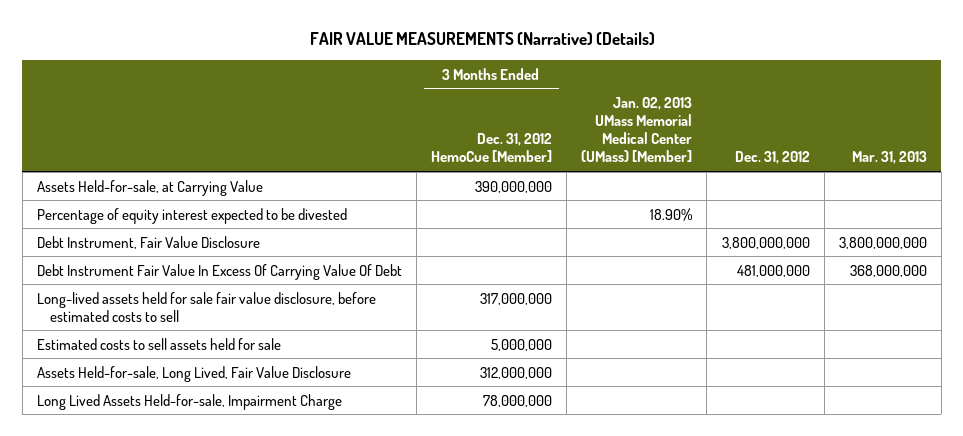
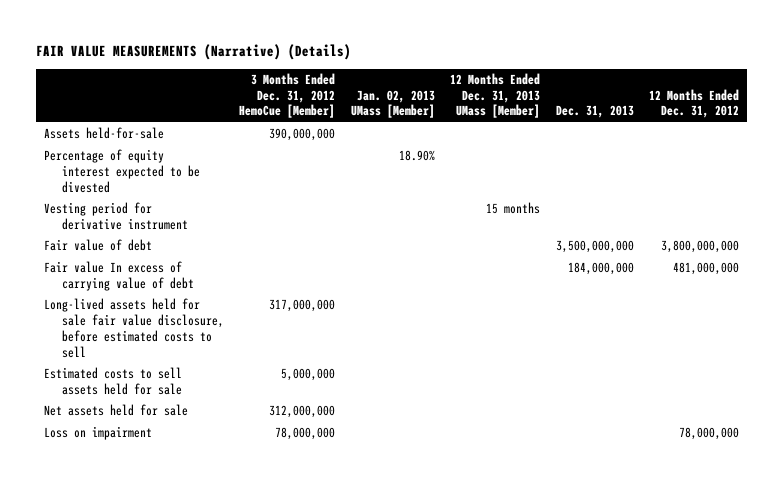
- | 3 Months Ended Dec. 31, 2012 HemoCue [Member] | Jan. 02, 2013 UMass Memorial Medical Center (UMass) [Member] | Dec. 31, 2012 | Mar. 31, 2013
+ | 3 Months Ended Dec. 31, 2012 HemoCue [Member] | Jan. 02, 2013 UMass [Member] | 12 Months Ended Dec. 31, 2013 UMass [Member] | Dec. 31, 2013 | 12 Months Ended Dec. 31, 2012
- Assets Held-for-sale, at Carrying Value | 390,000,000 | | |
+ Assets held-for-sale | 390,000,000 | | | |
- Debt Instrument, Fair Value Disclosure | | | 3,800,000,000 | 3,800,000,000
- Debt Instrument Fair Value In Excess Of Carrying Value Of Debt | | | 481,000,000 | 368,000,000
+ Vesting period for derivative instrument | | | 15 months | |
+ Fair value of debt | | | | 3,500,000,000 | 3,800,000,000
+ Fair value In excess of carrying value of debt | | | | 184,000,000 | 481,000,000
- Assets Held-for-sale, Long Lived, Fair Value Disclosure | 312,000,000 | | |
- Long Lived Assets Held-for-sale, Impairment Charge | 78,000,000 | | |
+ Net assets held for sale | 312,000,000 | | | |
+ Loss on impairment | 78,000,000 | | | | 78,000,000

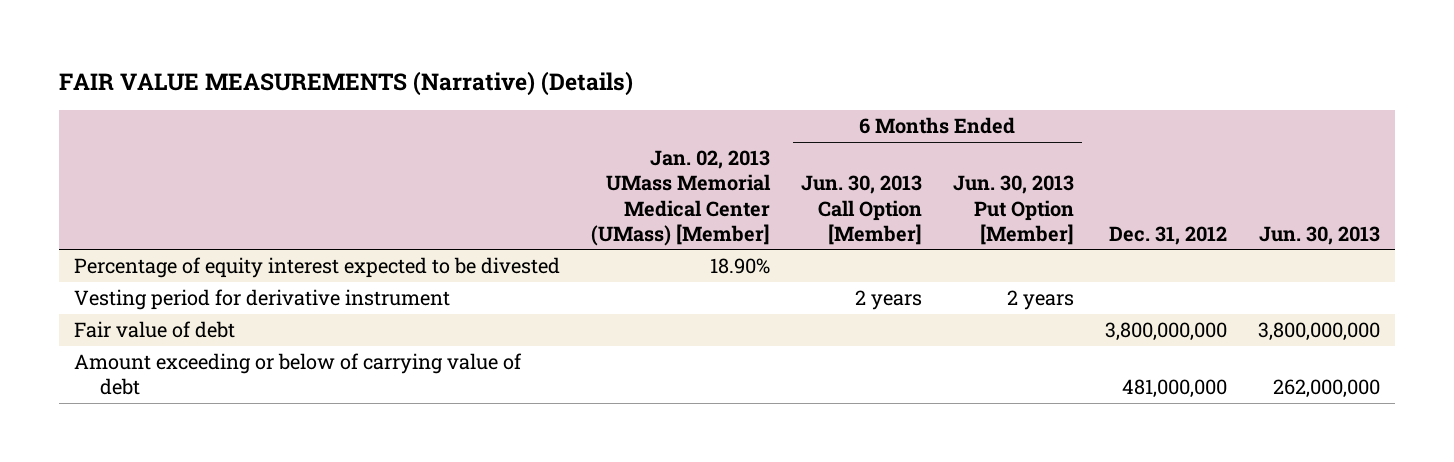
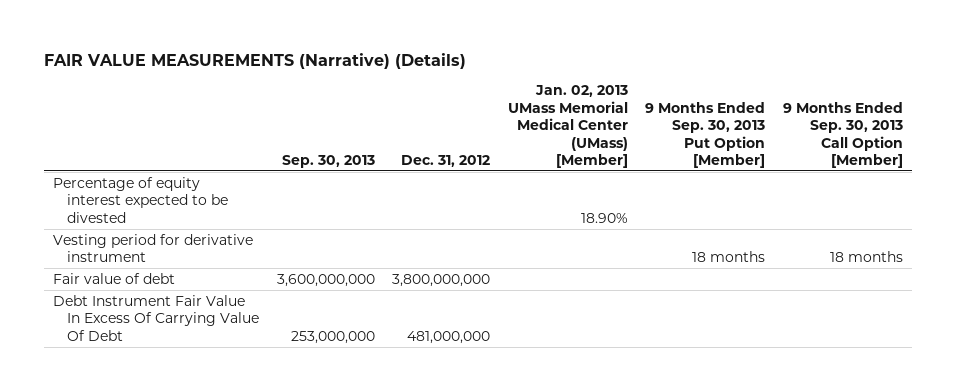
- | Jan. 02, 2013 UMass Memorial Medical Center (UMass) [Member] | 6 Months Ended Jun. 30, 2013 Call Option [Member] | 6 Months Ended Jun. 30, 2013 Put Option [Member] | Dec. 31, 2012 | Jun. 30, 2013
+ | Sep. 30, 2013 | Dec. 31, 2012 | Jan. 02, 2013 UMass Memorial Medical Center (UMass) [Member] | 9 Months Ended Sep. 30, 2013 Put Option [Member] | 9 Months Ended Sep. 30, 2013 Call Option [Member]
- Amount exceeding or below of carrying value of debt | | | | 481,000,000 | 262,000,000
+ Debt Instrument Fair Value In Excess Of Carrying Value Of Debt | 253,000,000 | 481,000,000 | | |

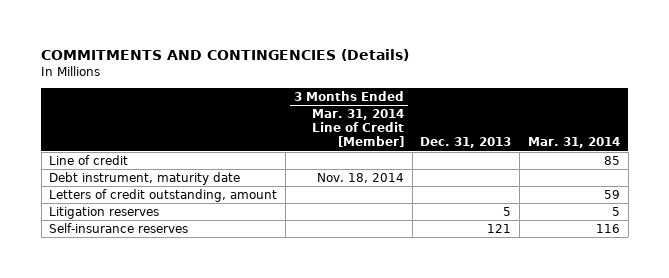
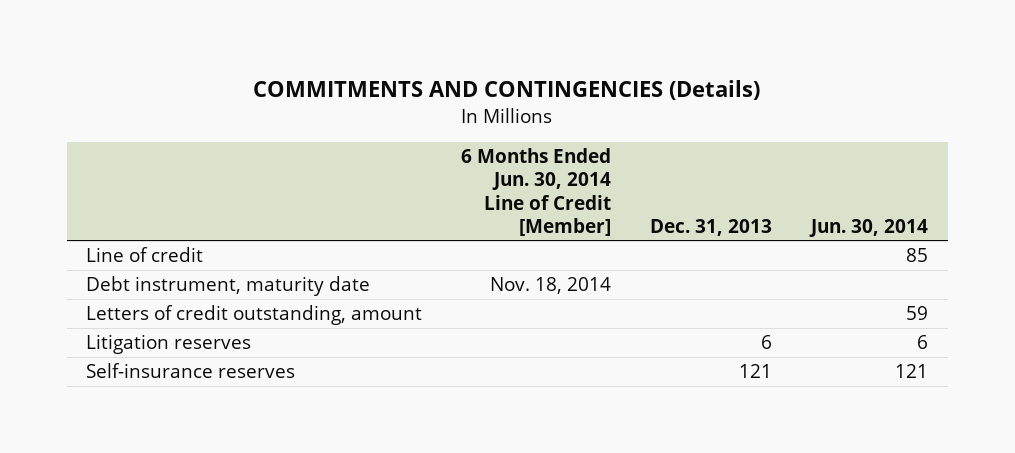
- | 3 Months Ended Mar. 31, 2014 Line of Credit [Member] | Dec. 31, 2013 | Mar. 31, 2014
+ | 6 Months Ended Jun. 30, 2014 Line of Credit [Member] | Dec. 31, 2013 | Jun. 30, 2014
- Litigation reserves | | 5 | 5
+ Litigation reserves | | 6 | 6

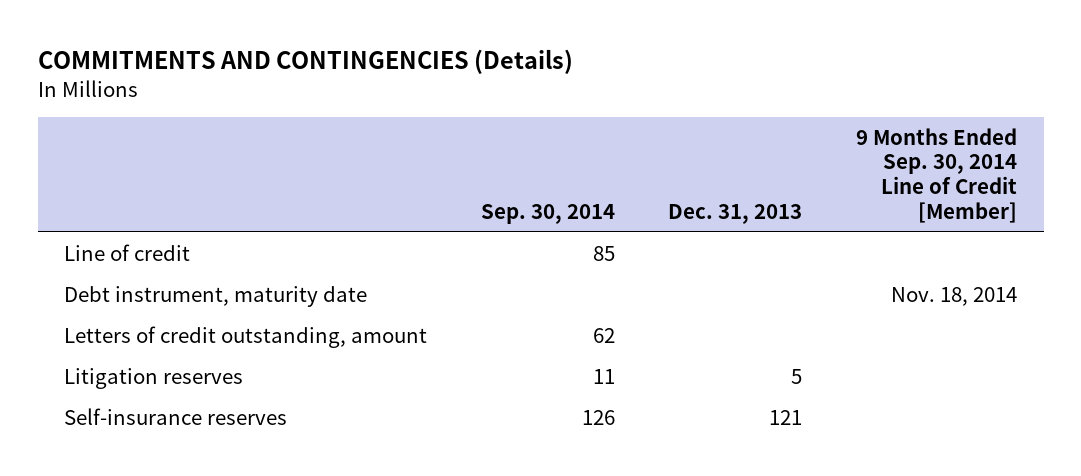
- | 6 Months Ended Jun. 30, 2014 Line of Credit [Member] | Dec. 31, 2013 | Jun. 30, 2014
+ | Sep. 30, 2014 | Dec. 31, 2013 | 9 Months Ended Sep. 30, 2014 Line of Credit [Member]
- Litigation reserves | | 6 | 6
+ Litigation reserves | 11 | 5 |

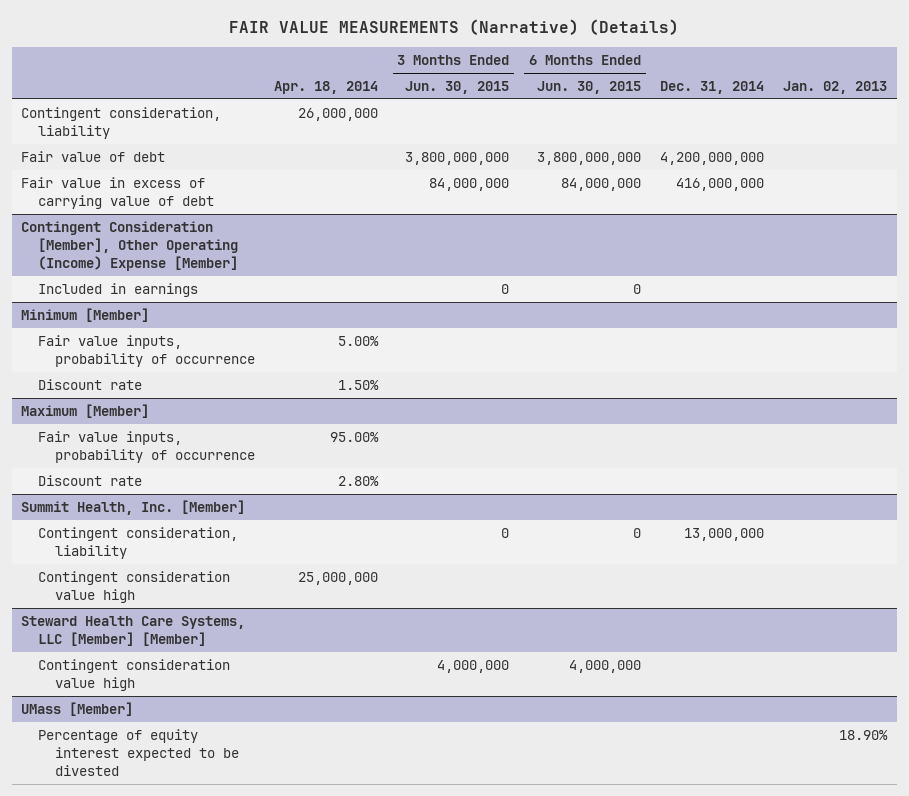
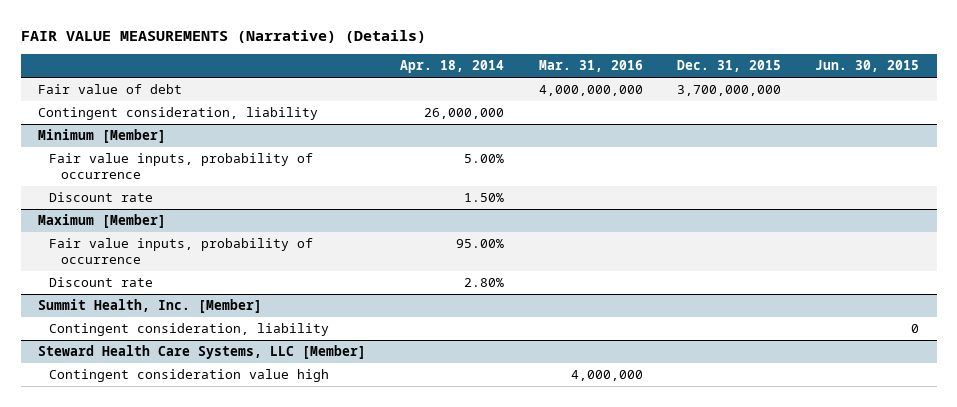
- | Apr. 18, 2014 | 3 Months Ended Jun. 30, 2015 | 6 Months Ended Jun. 30, 2015 | Dec. 31, 2014 | Jan. 02, 2013
+ | Apr. 18, 2014 | Mar. 31, 2016 | Dec. 31, 2015 | Jun. 30, 2015
- Fair value in excess of carrying value of debt | | 84,000,000 | 84,000,000 | 416,000,000 |
- Contingent Consideration [Member], Other Operating (Income) Expense [Member]
- Included in earnings | | 0 | 0 | |
moved down: Contingent consideration, liability | 26,000,000 | | |
@ Summit Health, Inc. [Member]
- Contingent consideration value high | 25,000,000 | | | |
- Steward Health Care Systems, LLC [Member] [Member]
+ Steward Health Care Systems, LLC [Member]
- UMass [Member]
- Percentage of equity interest expected to be divested | | | | | 18.90%

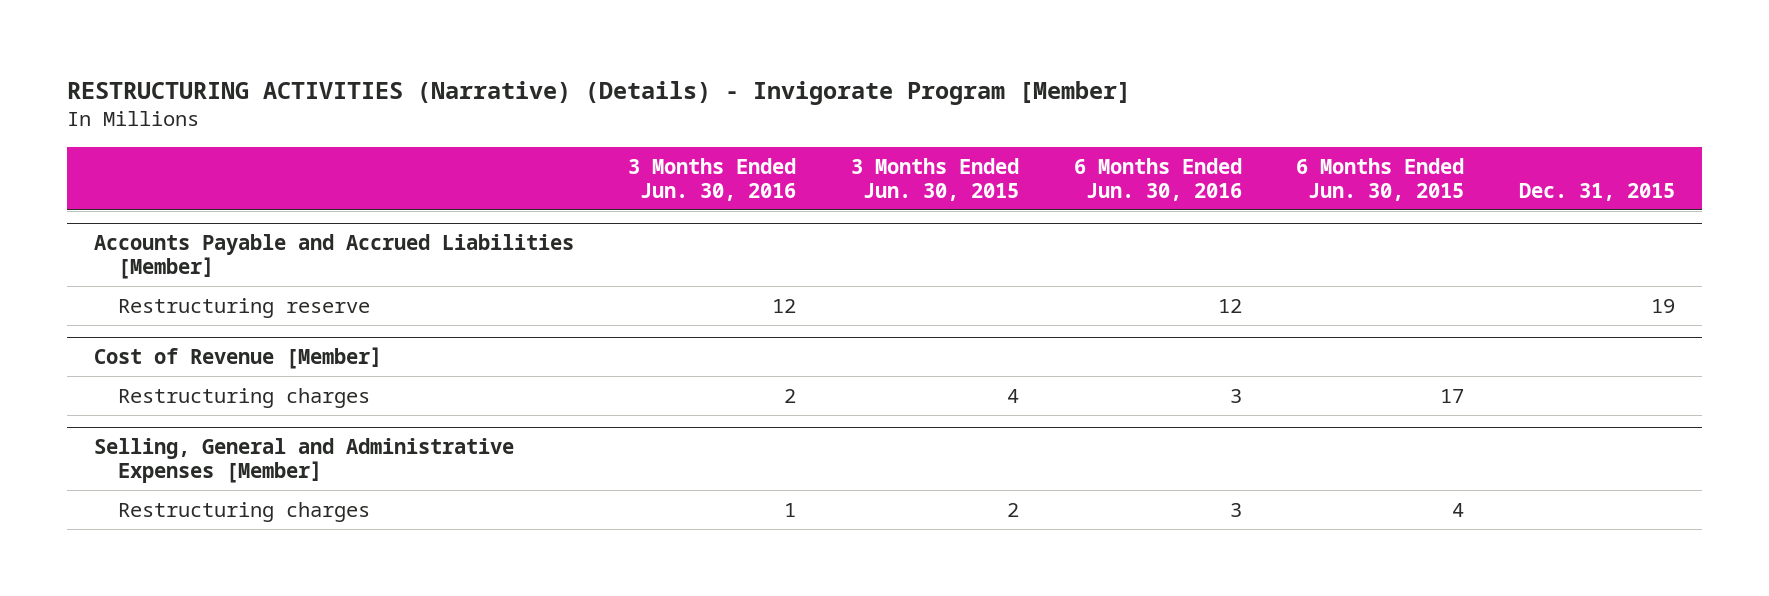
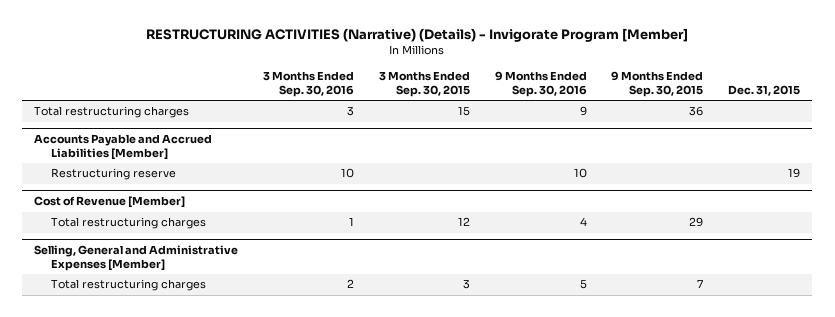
- | 3 Months Ended Jun. 30, 2016 | 3 Months Ended Jun. 30, 2015 | 6 Months Ended Jun. 30, 2016 | 6 Months Ended Jun. 30, 2015 | Dec. 31, 2015
+ | 3 Months Ended Sep. 30, 2016 | 3 Months Ended Sep. 30, 2015 | 9 Months Ended Sep. 30, 2016 | 9 Months Ended Sep. 30, 2015 | Dec. 31, 2015
+ Total restructuring charges | 3 | 15 | 9 | 36 |
@ Cost of Revenue [Member]
- Restructuring charges | 2 | 4 | 3 | 17 |
+ Total restructuring charges | 1 | 12 | 4 | 29 |
@ Selling, General and Administrative Expenses [Member]
- Restructuring charges | 1 | 2 | 3 | 4 |
+ Total restructuring charges | 2 | 3 | 5 | 7 |

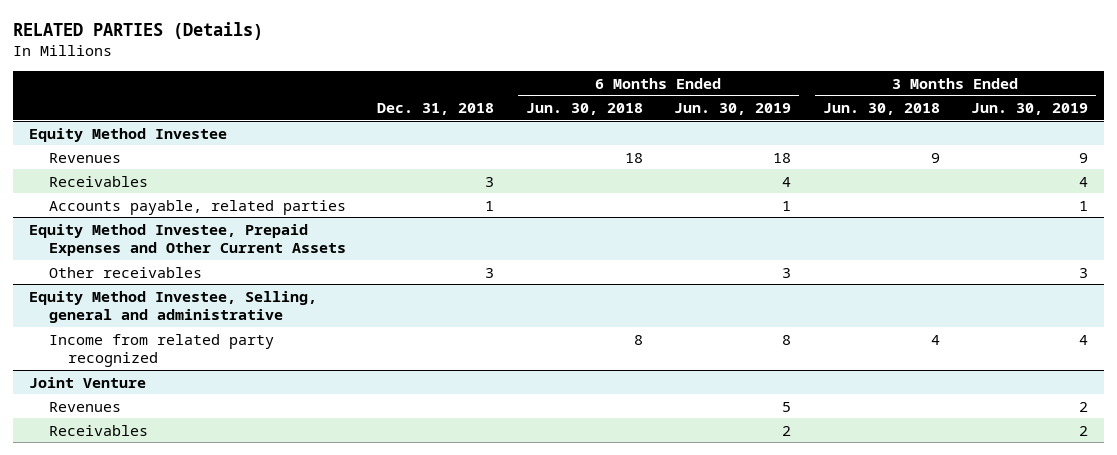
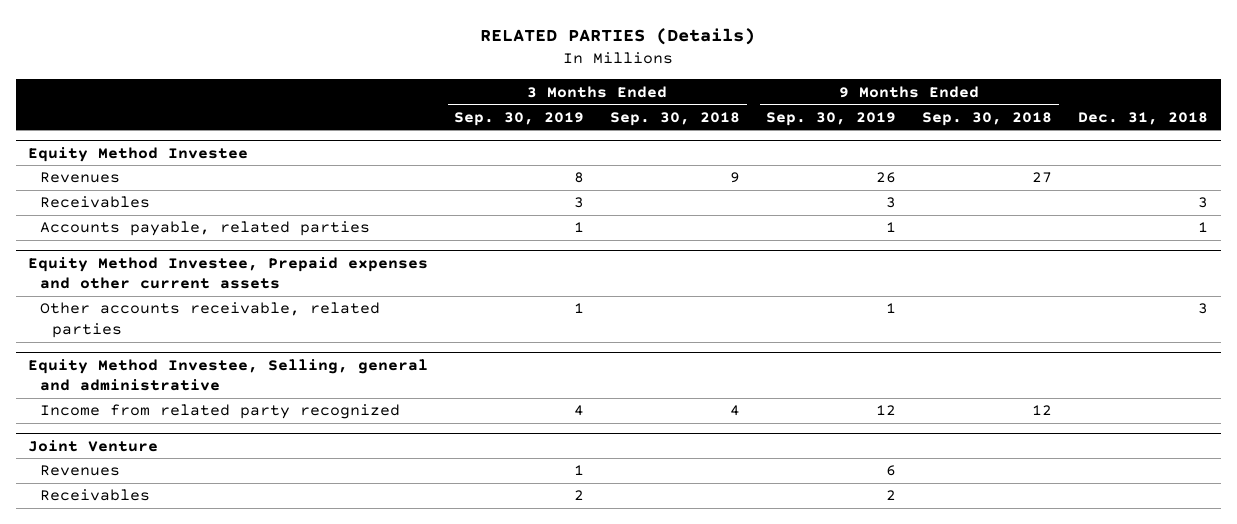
- | Dec. 31, 2018 | 6 Months Ended Jun. 30, 2018 | 6 Months Ended Jun. 30, 2019 | 3 Months Ended Jun. 30, 2018 | 3 Months Ended Jun. 30, 2019
+ | 3 Months Ended Sep. 30, 2019 | 3 Months Ended Sep. 30, 2018 | 9 Months Ended Sep. 30, 2019 | 9 Months Ended Sep. 30, 2018 | Dec. 31, 2018
- Equity Method Investee, Prepaid Expenses and Other Current Assets
- Other receivables | 3 | | 3 | | 3
+ Equity Method Investee, Prepaid expenses and other current assets
+ Other accounts receivable, related parties | 1 | | 1 | | 3

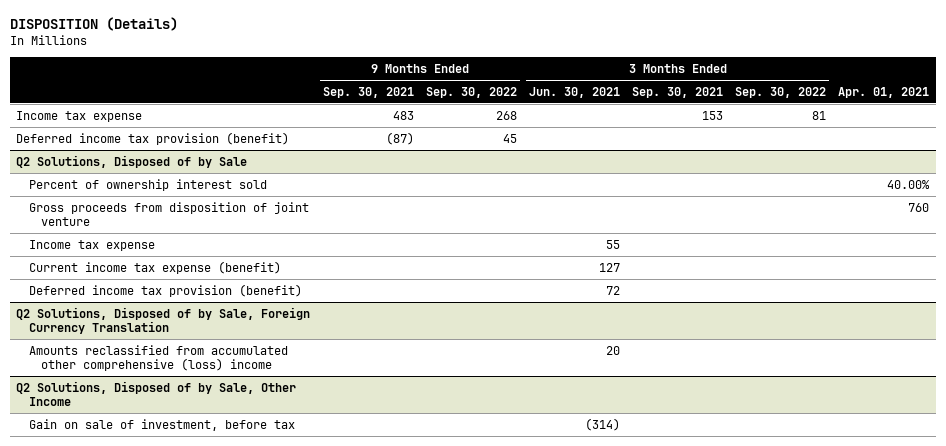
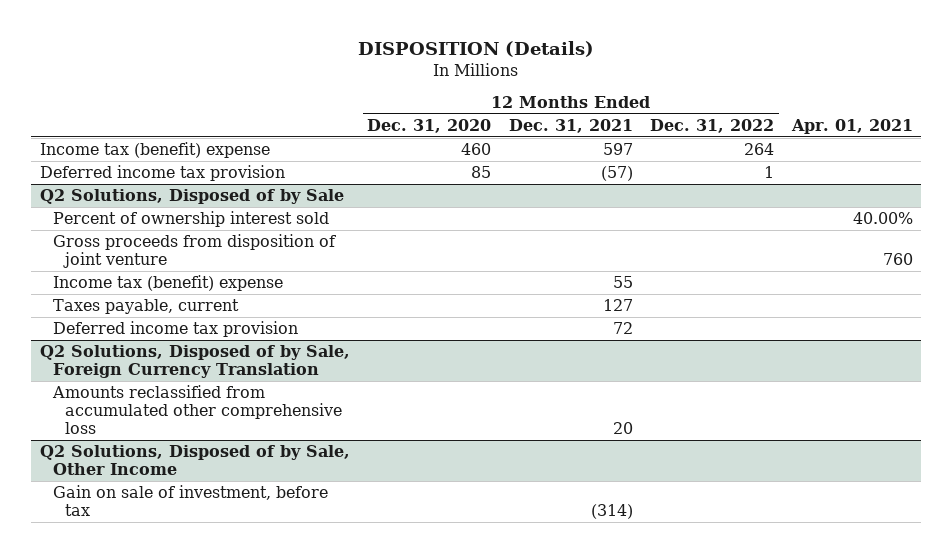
- | 9 Months Ended Sep. 30, 2021 | 9 Months Ended Sep. 30, 2022 | 3 Months Ended Jun. 30, 2021 | 3 Months Ended Sep. 30, 2021 | 3 Months Ended Sep. 30, 2022 | Apr. 01, 2021
+ | 12 Months Ended Dec. 31, 2020 | 12 Months Ended Dec. 31, 2021 | 12 Months Ended Dec. 31, 2022 | Apr. 01, 2021
- Income tax expense | 483 | 268 | | 153 | 81 |
- Deferred income tax provision (benefit) | (87) | 45 | | | |
+ Income tax (benefit) expense | 460 | 597 | 264 |
+ Deferred income tax provision | 85 | (57) | 1 |
@ Q2 Solutions, Disposed of by Sale
- Income tax expense | | | 55 | | |
- Current income tax expense (benefit) | | | 127 | | |
- Deferred income tax provision (benefit) | | | 72 | | |
+ Income tax (benefit) expense | | 55 | |
+ Taxes payable, current | | 127 | |
+ Deferred income tax provision | | 72 | |
@ Q2 Solutions, Disposed of by Sale, Foreign Currency Translation
- Amounts reclassified from accumulated other comprehensive (loss) income | | | 20 | | |
+ Amounts reclassified from accumulated other comprehensive loss | | 20 | |

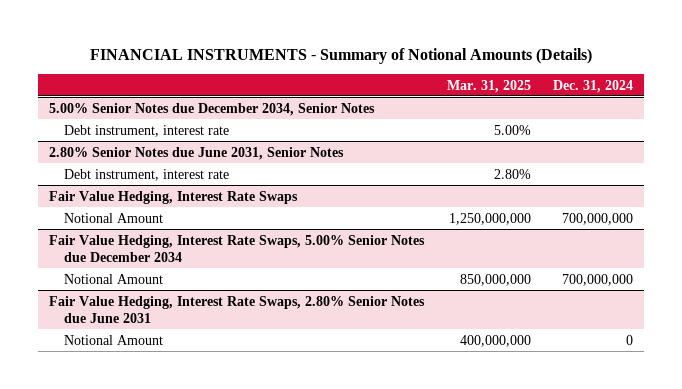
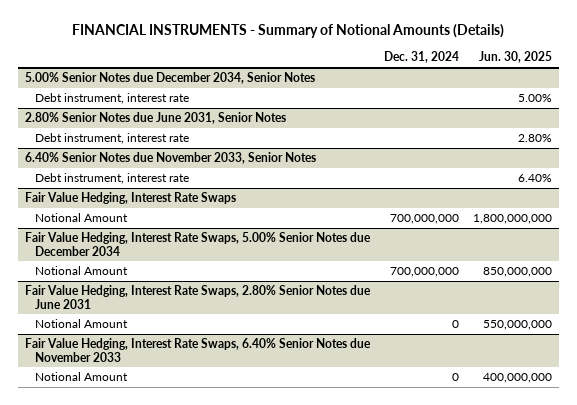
- | Mar. 31, 2025 | Dec. 31, 2024
+ | Dec. 31, 2024 | Jun. 30, 2025
+ 6.40% Senior Notes due November 2033, Senior Notes
+ Debt instrument, interest rate | | 6.40%
+ Fair Value Hedging, Interest Rate Swaps, 6.40% Senior Notes due November 2033
+ Notional Amount | 0 | 400,000,000

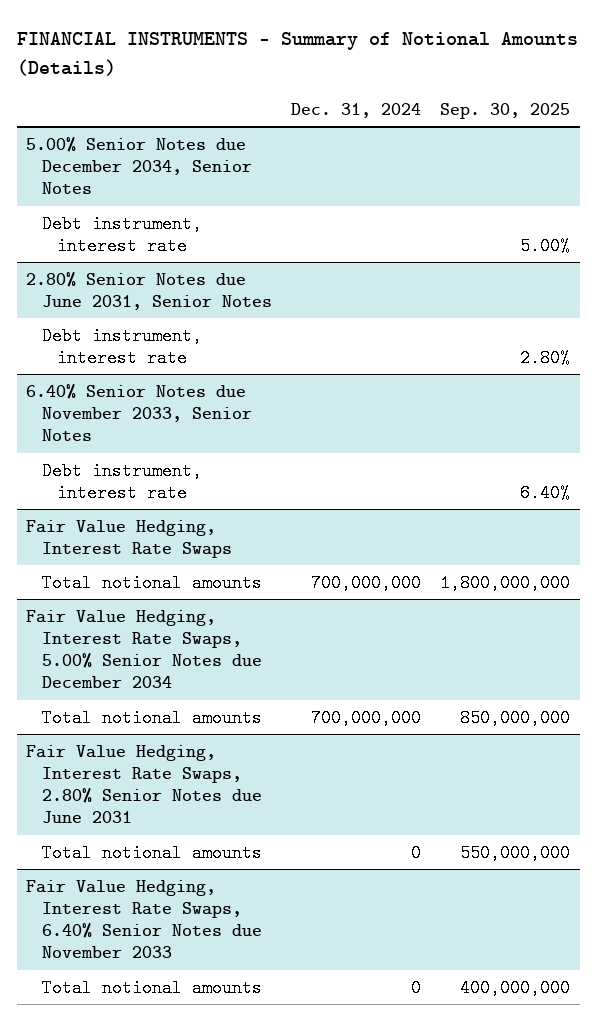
- | Dec. 31, 2024 | Jun. 30, 2025
+ | Dec. 31, 2024 | Sep. 30, 2025
@ Fair Value Hedging, Interest Rate Swaps
- Notional Amount | 700,000,000 | 1,800,000,000
+ Total notional amounts | 700,000,000 | 1,800,000,000
@ Fair Value Hedging, Interest Rate Swaps, 5.00% Senior Notes due December 2034
- Notional Amount | 700,000,000 | 850,000,000
+ Total notional amounts | 700,000,000 | 850,000,000
@ Fair Value Hedging, Interest Rate Swaps, 2.80% Senior Notes due June 2031
- Notional Amount | 0 | 550,000,000
+ Total notional amounts | 0 | 550,000,000
@ Fair Value Hedging, Interest Rate Swaps, 6.40% Senior Notes due November 2033
- Notional Amount | 0 | 400,000,000
+ Total notional amounts | 0 | 400,000,000

